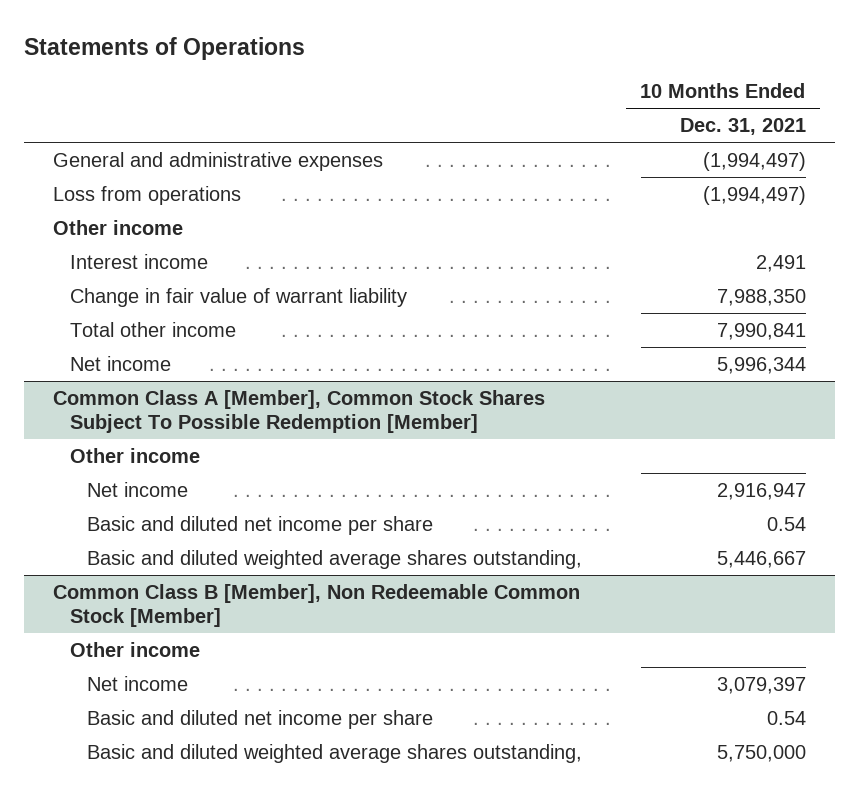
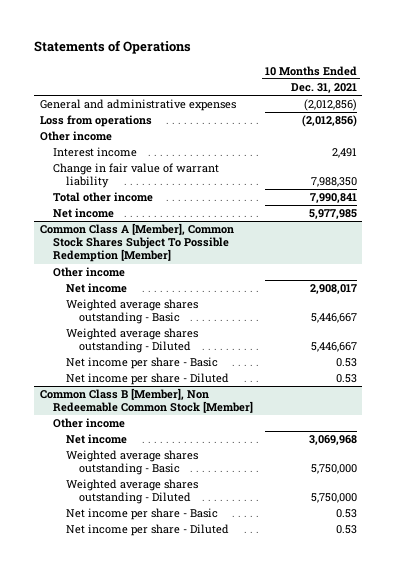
- General and administrative expenses | (1,994,497)
- Loss from operations | (1,994,497)
+ General and administrative expenses | (2,012,856)
+ Loss from operations | (2,012,856)
- Net income | 5,996,344
+ Net income | 5,977,985
@ Common Class A [Member], Common Stock Shares Subject To Possible Redemption [Member]
- Net income | 2,916,947
- Basic and diluted net income per share | 0.54
- Basic and diluted weighted average shares outstanding, | 5,446,667
+ Net income | 2,908,017
+ Weighted average shares outstanding - Basic | 5,446,667
+ Weighted average shares outstanding - Diluted | 5,446,667
+ Net income per share - Basic | 0.53
+ Net income per share - Diluted | 0.53
@ Common Class B [Member], Non Redeemable Common Stock [Member]
- Net income | 3,079,397
- Basic and diluted net income per share | 0.54
- Basic and diluted weighted average shares outstanding, | 5,750,000
+ Net income | 3,069,968
+ Weighted average shares outstanding - Basic | 5,750,000
+ Weighted average shares outstanding - Diluted | 5,750,000
+ Net income per share - Basic | 0.53
+ Net income per share - Diluted | 0.53

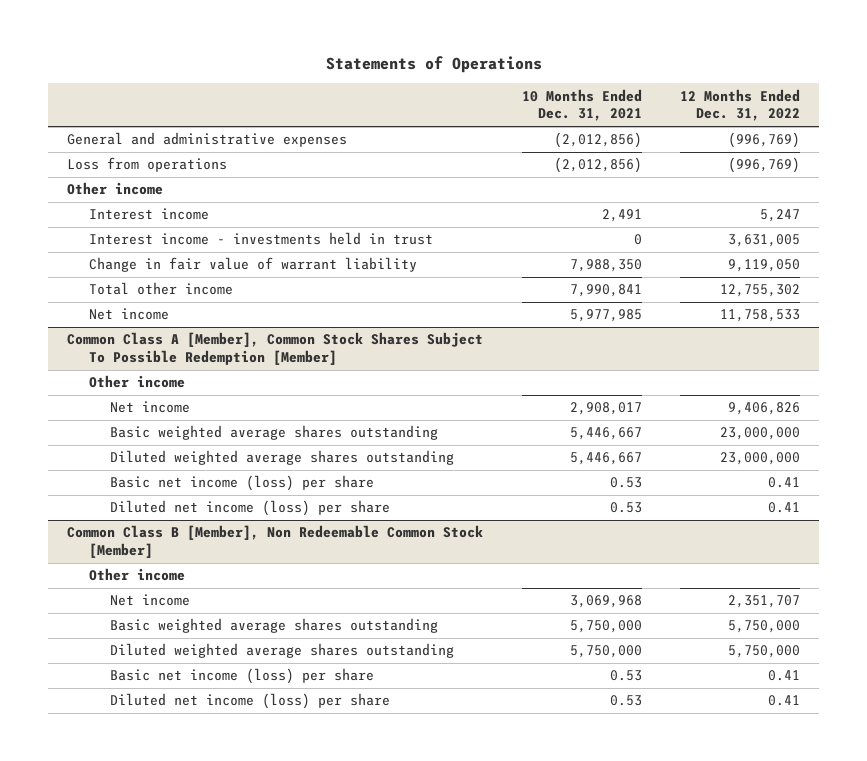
- | 10 Months Ended Dec. 31, 2021
+ | 10 Months Ended Dec. 31, 2021 | 12 Months Ended Dec. 31, 2022
+ Interest income - investments held in trust | 0 | 3,631,005
@ Common Class A [Member], Common Stock Shares Subject To Possible Redemption [Member]
- Weighted average shares outstanding - Basic | 5,446,667
- Weighted average shares outstanding - Diluted | 5,446,667
- Net income per share - Basic | 0.53
- Net income per share - Diluted | 0.53
+ Basic weighted average shares outstanding | 5,446,667 | 23,000,000
+ Diluted weighted average shares outstanding | 5,446,667 | 23,000,000
+ Basic net income (loss) per share | 0.53 | 0.41
+ Diluted net income (loss) per share | 0.53 | 0.41
@ Common Class B [Member], Non Redeemable Common Stock [Member]
- Weighted average shares outstanding - Basic | 5,750,000
- Weighted average shares outstanding - Diluted | 5,750,000
- Net income per share - Basic | 0.53
- Net income per share - Diluted | 0.53
+ Basic weighted average shares outstanding | 5,750,000 | 5,750,000
+ Diluted weighted average shares outstanding | 5,750,000 | 5,750,000
+ Basic net income (loss) per share | 0.53 | 0.41
+ Diluted net income (loss) per share | 0.53 | 0.41

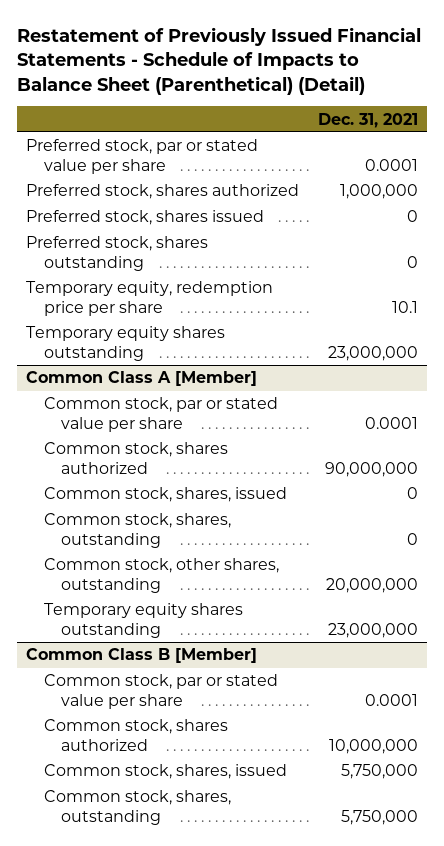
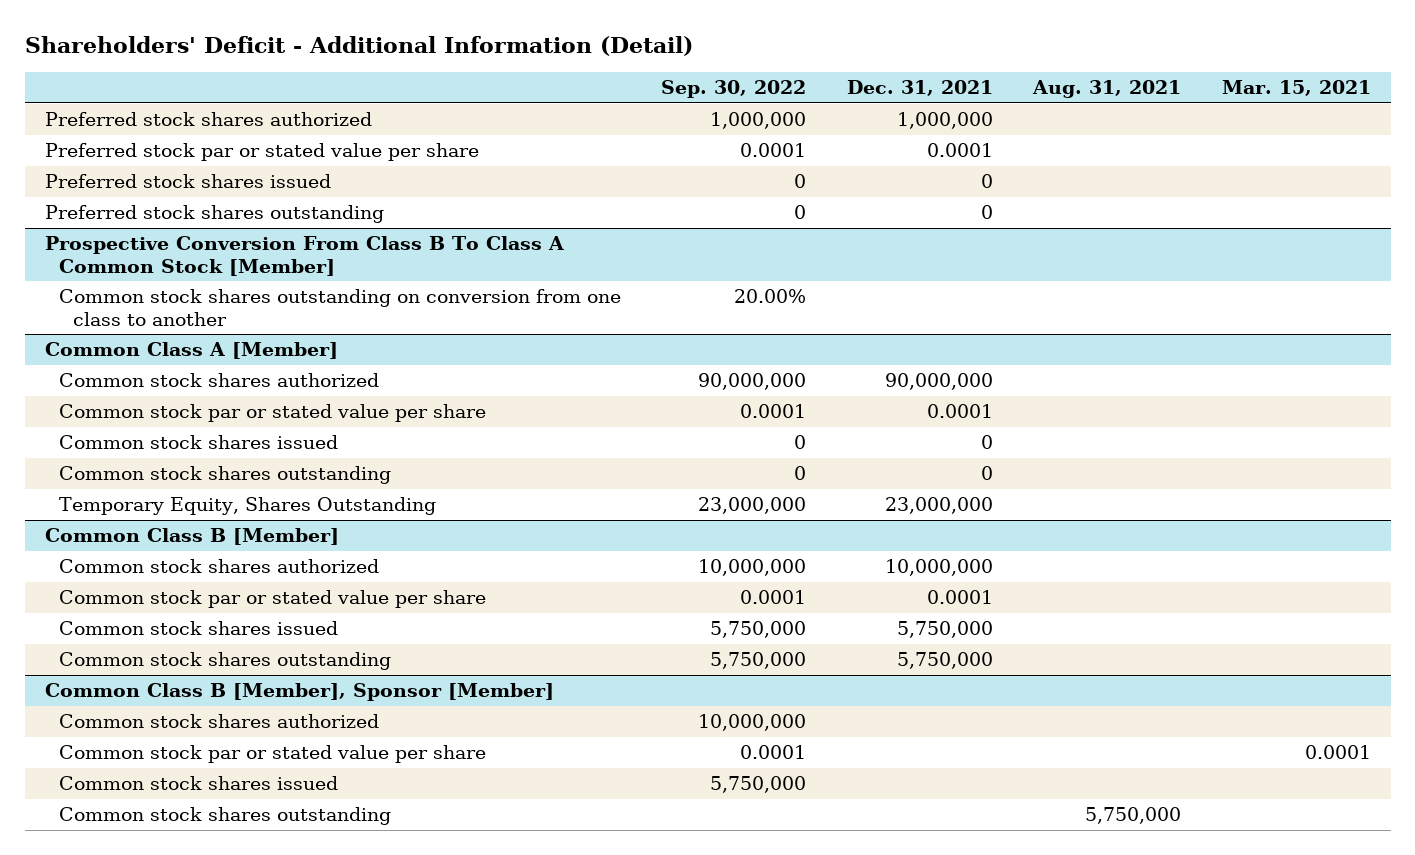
- Restatement of Previously Issued Financial Statements - Schedule of Impacts to Balance Sheet (Parenthetical) (Detail)
+ Shareholders' Deficit - Additional Information (Detail)
- | Dec. 31, 2021
+ | Sep. 30, 2022 | Dec. 31, 2021 | Aug. 31, 2021 | Mar. 15, 2021
- Preferred stock, par or stated value per share | 0.0001
- Preferred stock, shares authorized | 1,000,000
- Preferred stock, shares issued | 0
- Preferred stock, shares outstanding | 0
- Temporary equity, redemption price per share | 10.1
- Temporary equity shares outstanding | 23,000,000
+ Preferred stock shares authorized | 1,000,000 | 1,000,000 | |
+ Preferred stock par or stated value per share | 0.0001 | 0.0001 | |
+ Preferred stock shares issued | 0 | 0 | |
+ Preferred stock shares outstanding | 0 | 0 | |
+ Prospective Conversion From Class B To Class A Common Stock [Member]
+ Common stock shares outstanding on conversion from one class to another | 20.00% | | |
@ Common Class A [Member]
- Common stock, par or stated value per share | 0.0001
- Common stock, shares authorized | 90,000,000
- Common stock, shares, issued | 0
- Common stock, shares, outstanding | 0
- Common stock, other shares, outstanding | 20,000,000
- Temporary equity shares outstanding | 23,000,000
+ Common stock shares authorized | 90,000,000 | 90,000,000 | |
+ Common stock par or stated value per share | 0.0001 | 0.0001 | |
+ Common stock shares issued | 0 | 0 | |
+ Common stock shares outstanding | 0 | 0 | |
+ Temporary Equity, Shares Outstanding | 23,000,000 | 23,000,000 | |
@ Common Class B [Member]
- Common stock, par or stated value per share | 0.0001
- Common stock, shares authorized | 10,000,000
- Common stock, shares, issued | 5,750,000
- Common stock, shares, outstanding | 5,750,000
+ Common stock shares authorized | 10,000,000 | 10,000,000 | |
+ Common stock par or stated value per share | 0.0001 | 0.0001 | |
+ Common stock shares issued | 5,750,000 | 5,750,000 | |
+ Common stock shares outstanding | 5,750,000 | 5,750,000 | |
+ Common Class B [Member], Sponsor [Member]
+ Common stock shares authorized | 10,000,000 | | |
+ Common stock par or stated value per share | 0.0001 | | | 0.0001
+ Common stock shares issued | 5,750,000 | | |
+ Common stock shares outstanding | | | 5,750,000 |

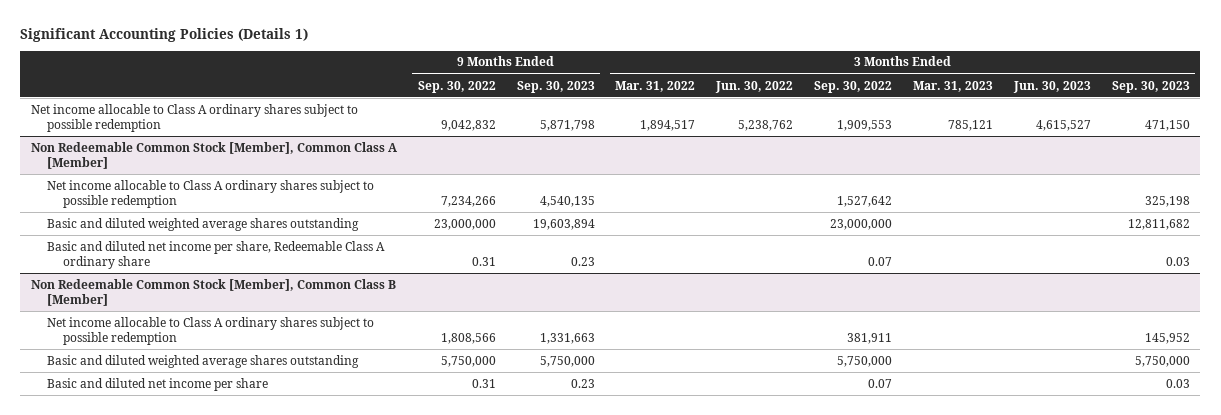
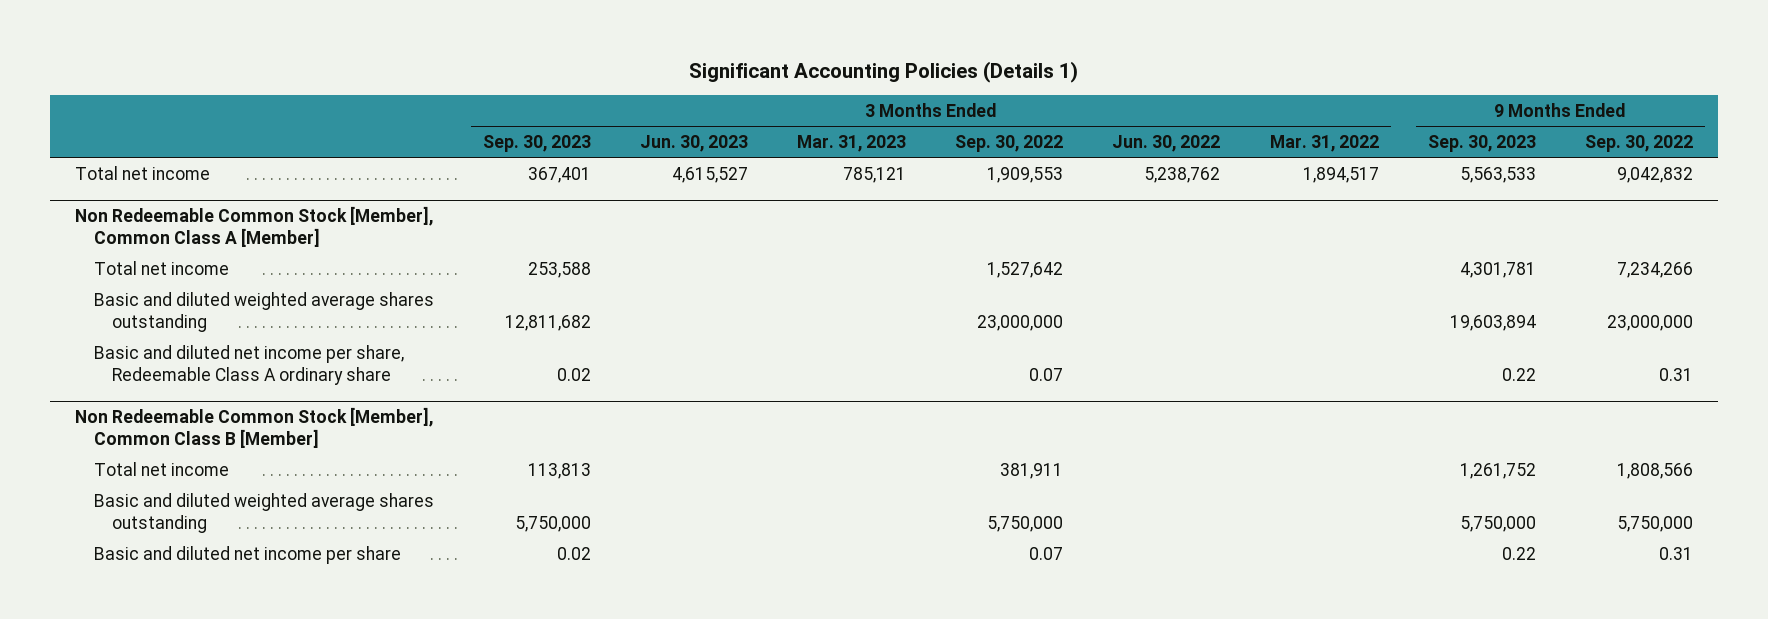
- | 9 Months Ended Sep. 30, 2022 | 9 Months Ended Sep. 30, 2023 | 3 Months Ended Mar. 31, 2022 | 3 Months Ended Jun. 30, 2022 | 3 Months Ended Sep. 30, 2022 | 3 Months Ended Mar. 31, 2023 | 3 Months Ended Jun. 30, 2023 | 3 Months Ended Sep. 30, 2023
+ | 3 Months Ended Sep. 30, 2023 | 3 Months Ended Jun. 30, 2023 | 3 Months Ended Mar. 31, 2023 | 3 Months Ended Sep. 30, 2022 | 3 Months Ended Jun. 30, 2022 | 3 Months Ended Mar. 31, 2022 | 9 Months Ended Sep. 30, 2023 | 9 Months Ended Sep. 30, 2022
- Net income allocable to Class A ordinary shares subject to possible redemption | 9,042,832 | 5,871,798 | 1,894,517 | 5,238,762 | 1,909,553 | 785,121 | 4,615,527 | 471,150
+ Total net income | 367,401 | 4,615,527 | 785,121 | 1,909,553 | 5,238,762 | 1,894,517 | 5,563,533 | 9,042,832
@ Non Redeemable Common Stock [Member], Common Class A [Member]
- Net income allocable to Class A ordinary shares subject to possible redemption | 7,234,266 | 4,540,135 | | | 1,527,642 | | | 325,198
+ Total net income | 253,588 | | | 1,527,642 | | | 4,301,781 | 7,234,266
- Basic and diluted net income per share, Redeemable Class A ordinary share | 0.31 | 0.23 | | | 0.07 | | | 0.03
+ Basic and diluted net income per share, Redeemable Class A ordinary share | 0.02 | | | 0.07 | | | 0.22 | 0.31
@ Non Redeemable Common Stock [Member], Common Class B [Member]
- Net income allocable to Class A ordinary shares subject to possible redemption | 1,808,566 | 1,331,663 | | | 381,911 | | | 145,952
+ Total net income | 113,813 | | | 381,911 | | | 1,261,752 | 1,808,566
- Basic and diluted net income per share | 0.31 | 0.23 | | | 0.07 | | | 0.03
+ Basic and diluted net income per share | 0.02 | | | 0.07 | | | 0.22 | 0.31

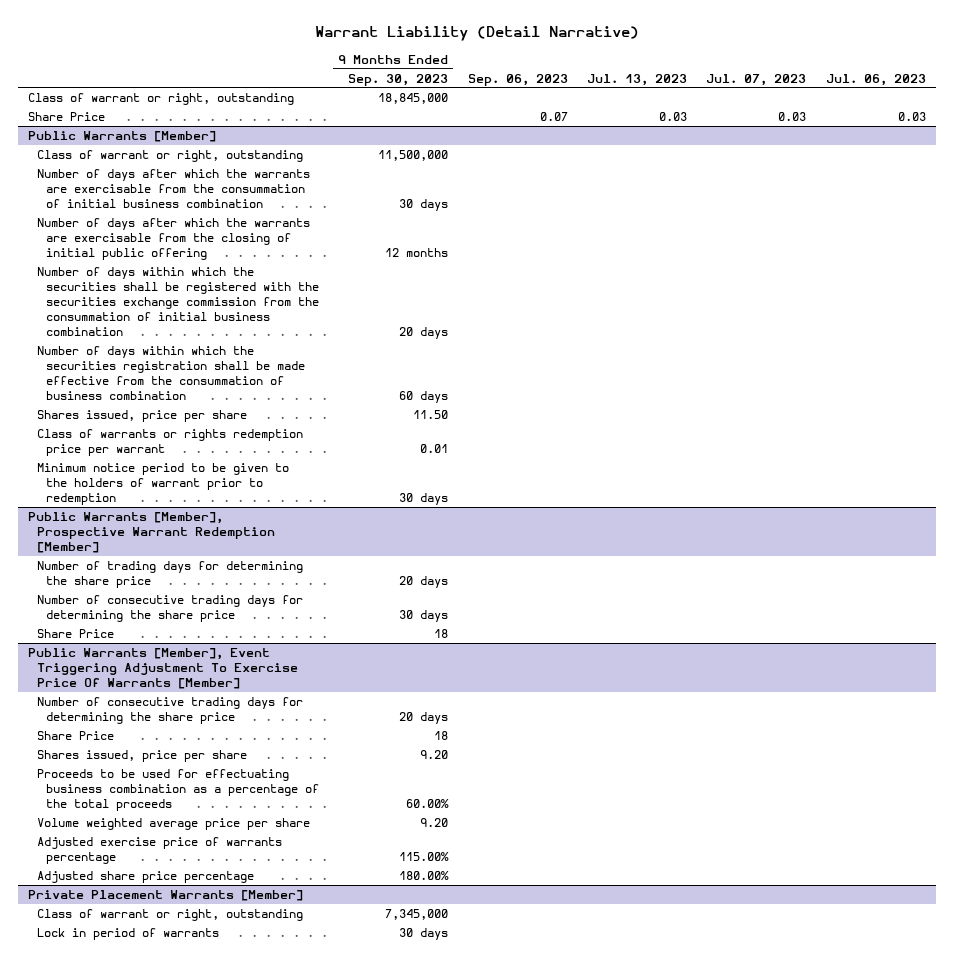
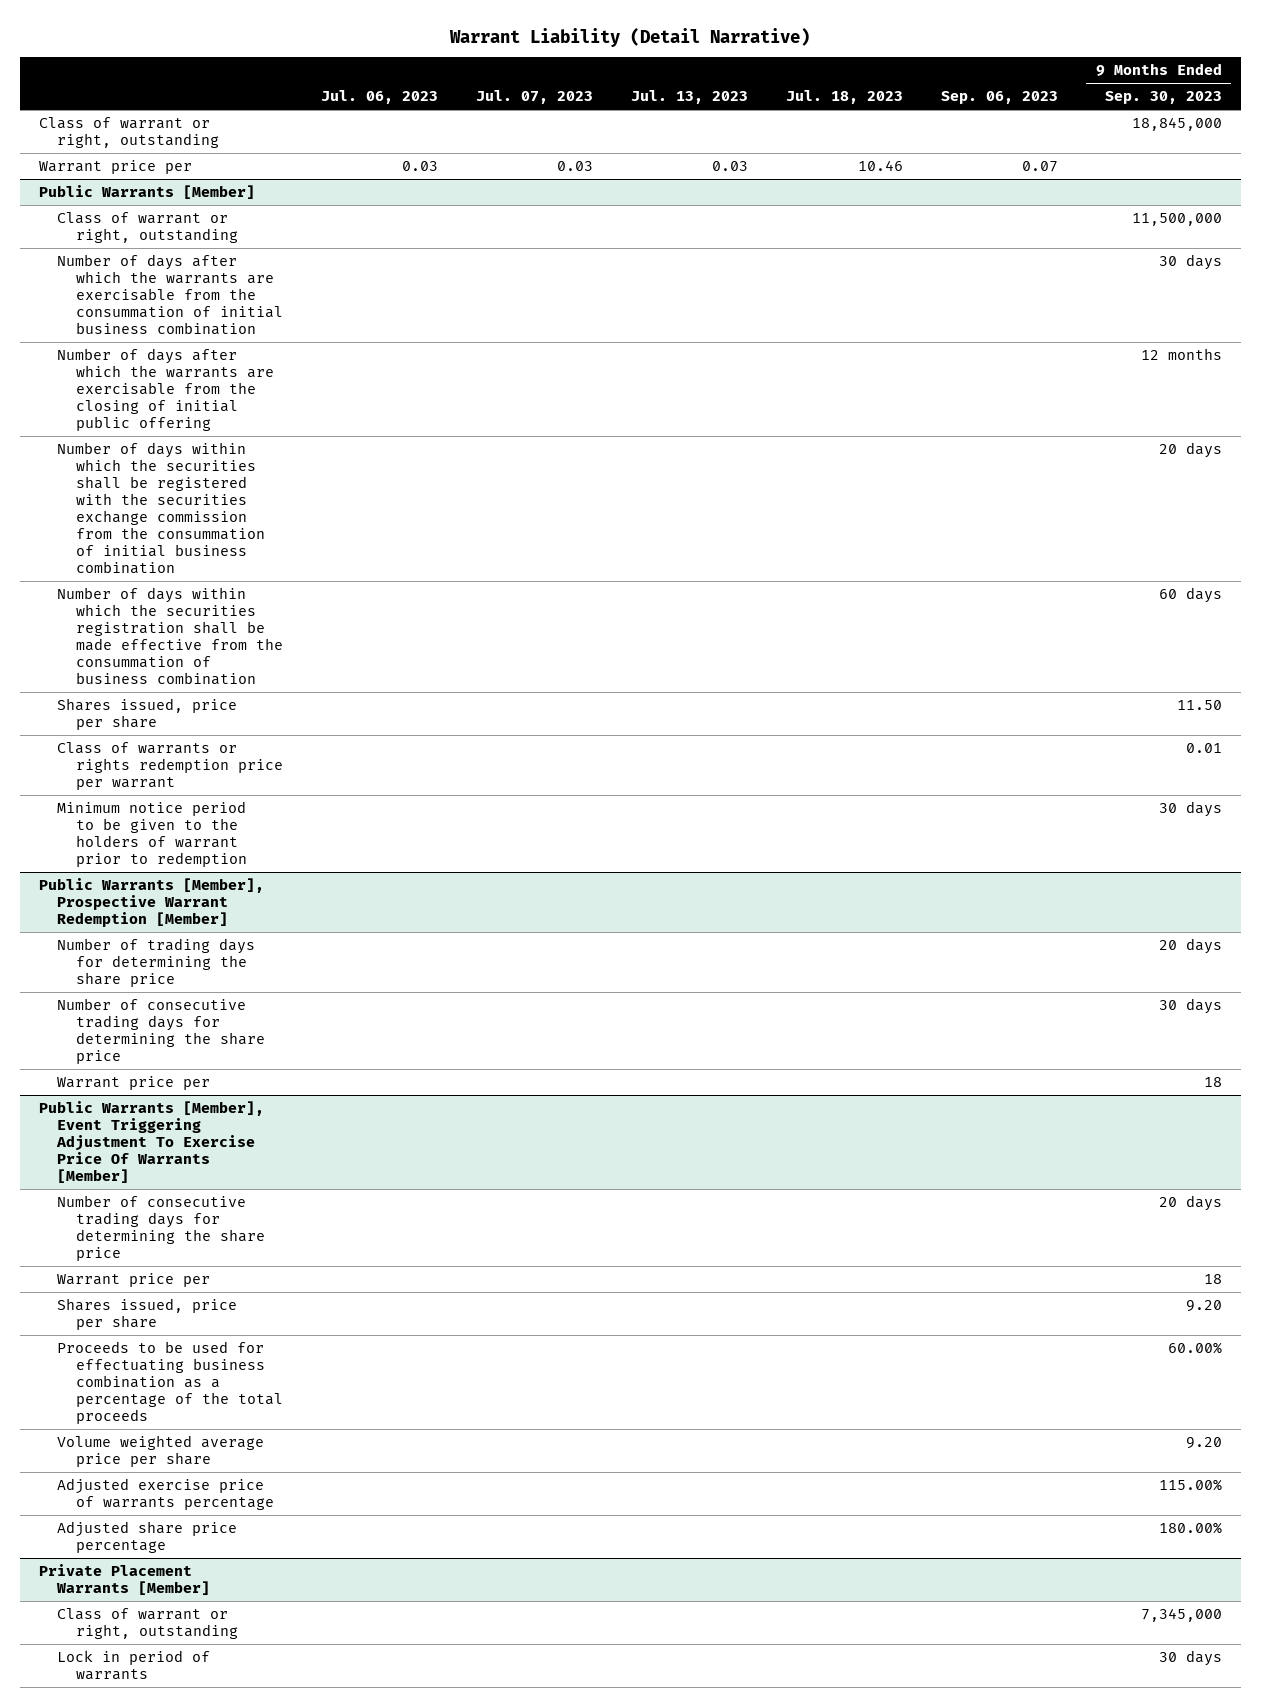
- | 9 Months Ended Sep. 30, 2023 | Sep. 06, 2023 | Jul. 13, 2023 | Jul. 07, 2023 | Jul. 06, 2023
+ | Jul. 06, 2023 | Jul. 07, 2023 | Jul. 13, 2023 | Jul. 18, 2023 | Sep. 06, 2023 | 9 Months Ended Sep. 30, 2023
- Share Price | | 0.07 | 0.03 | 0.03 | 0.03
+ Warrant price per | 0.03 | 0.03 | 0.03 | 10.46 | 0.07 |
@ Public Warrants [Member], Prospective Warrant Redemption [Member]
- Share Price | 18 | | | |
+ Warrant price per | | | | | | 18
@ Public Warrants [Member], Event Triggering Adjustment To Exercise Price Of Warrants [Member]
- Share Price | 18 | | | |
+ Warrant price per | | | | | | 18

